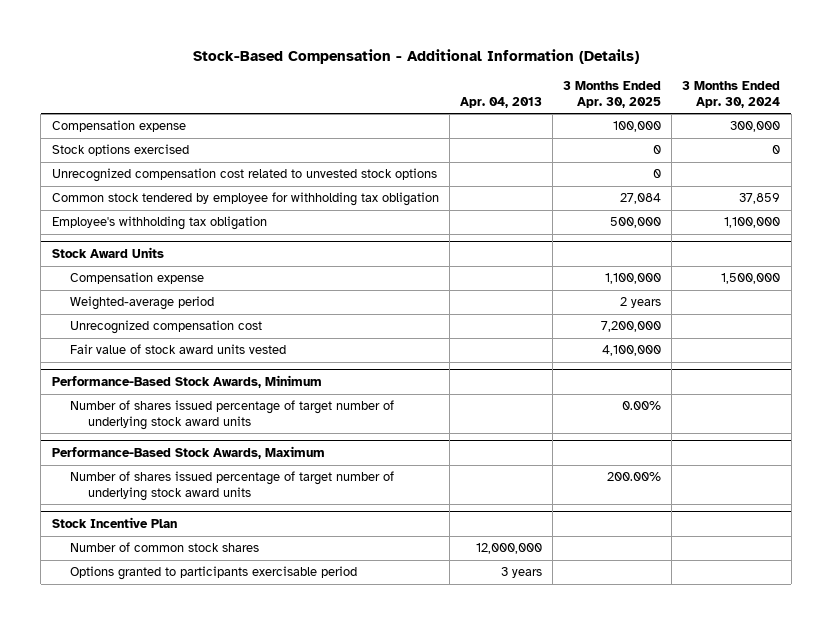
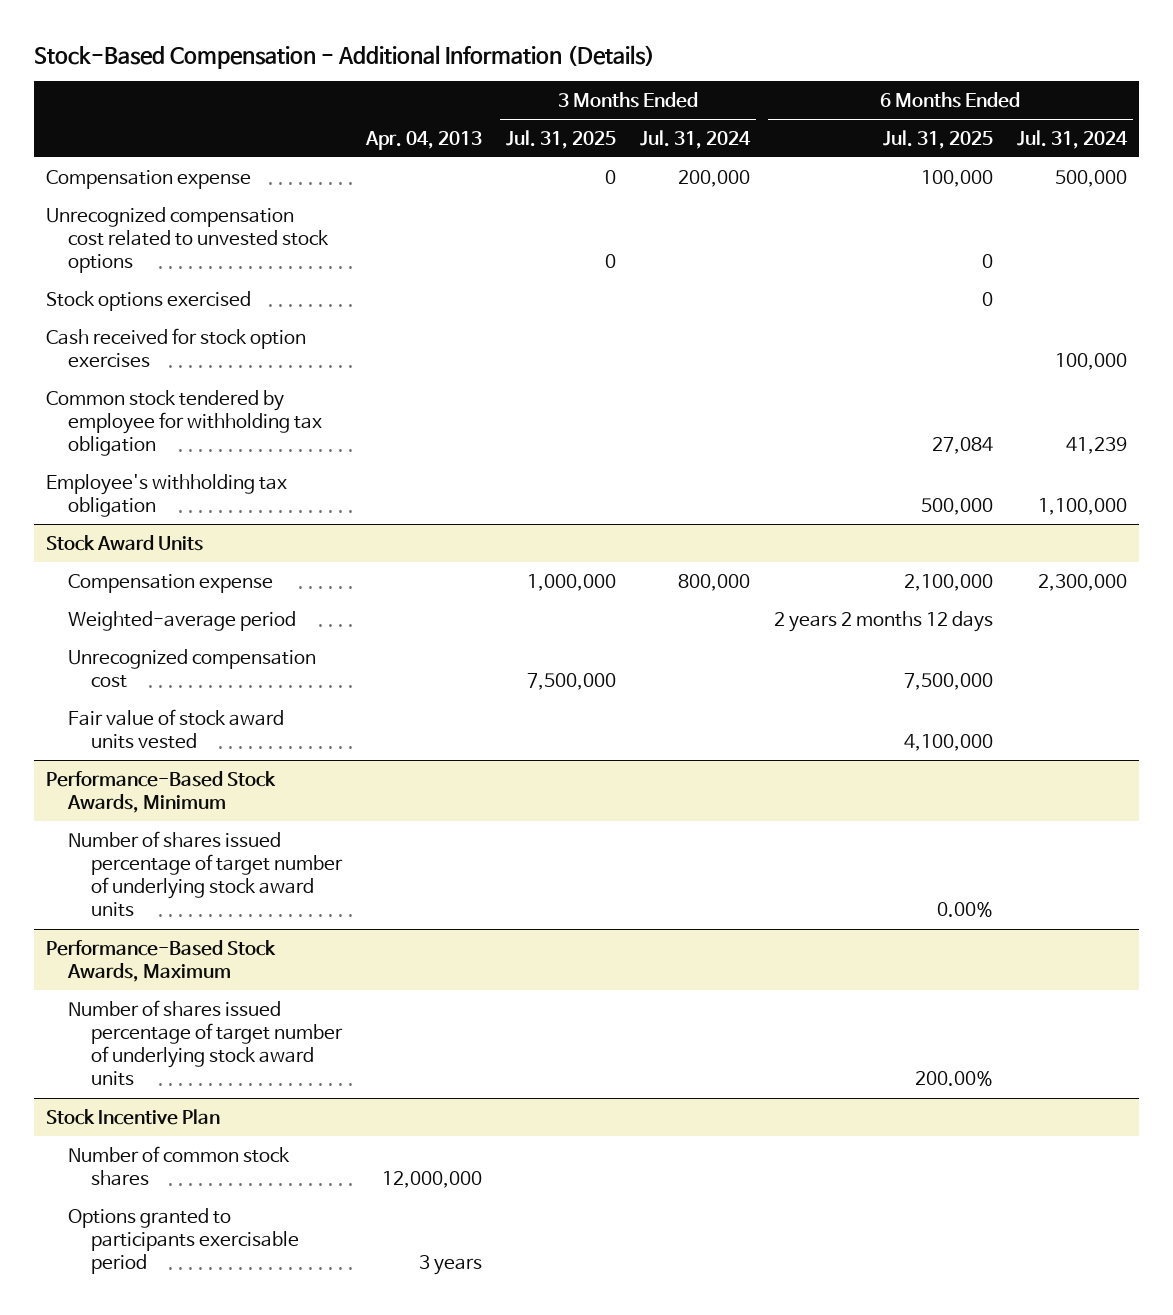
- | Apr. 04, 2013 | 3 Months Ended Apr. 30, 2025 | 3 Months Ended Apr. 30, 2024
+ | Apr. 04, 2013 | 3 Months Ended Jul. 31, 2025 | 3 Months Ended Jul. 31, 2024 | 6 Months Ended Jul. 31, 2025 | 6 Months Ended Jul. 31, 2024
moved down: Stock options exercised | | | | 0 |
+ Cash received for stock option exercises | | | | | 100,000

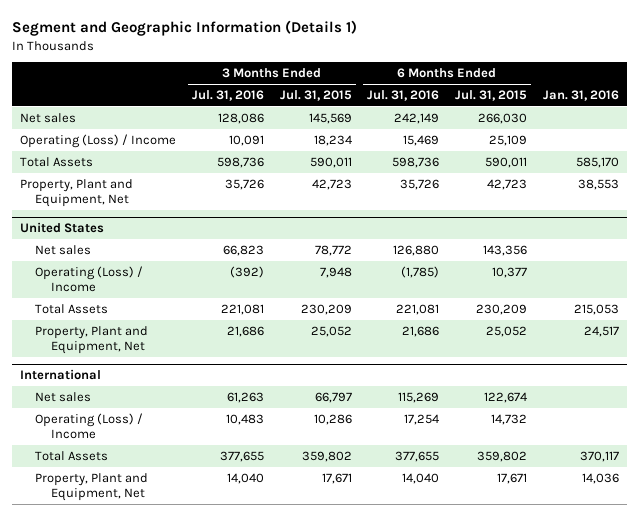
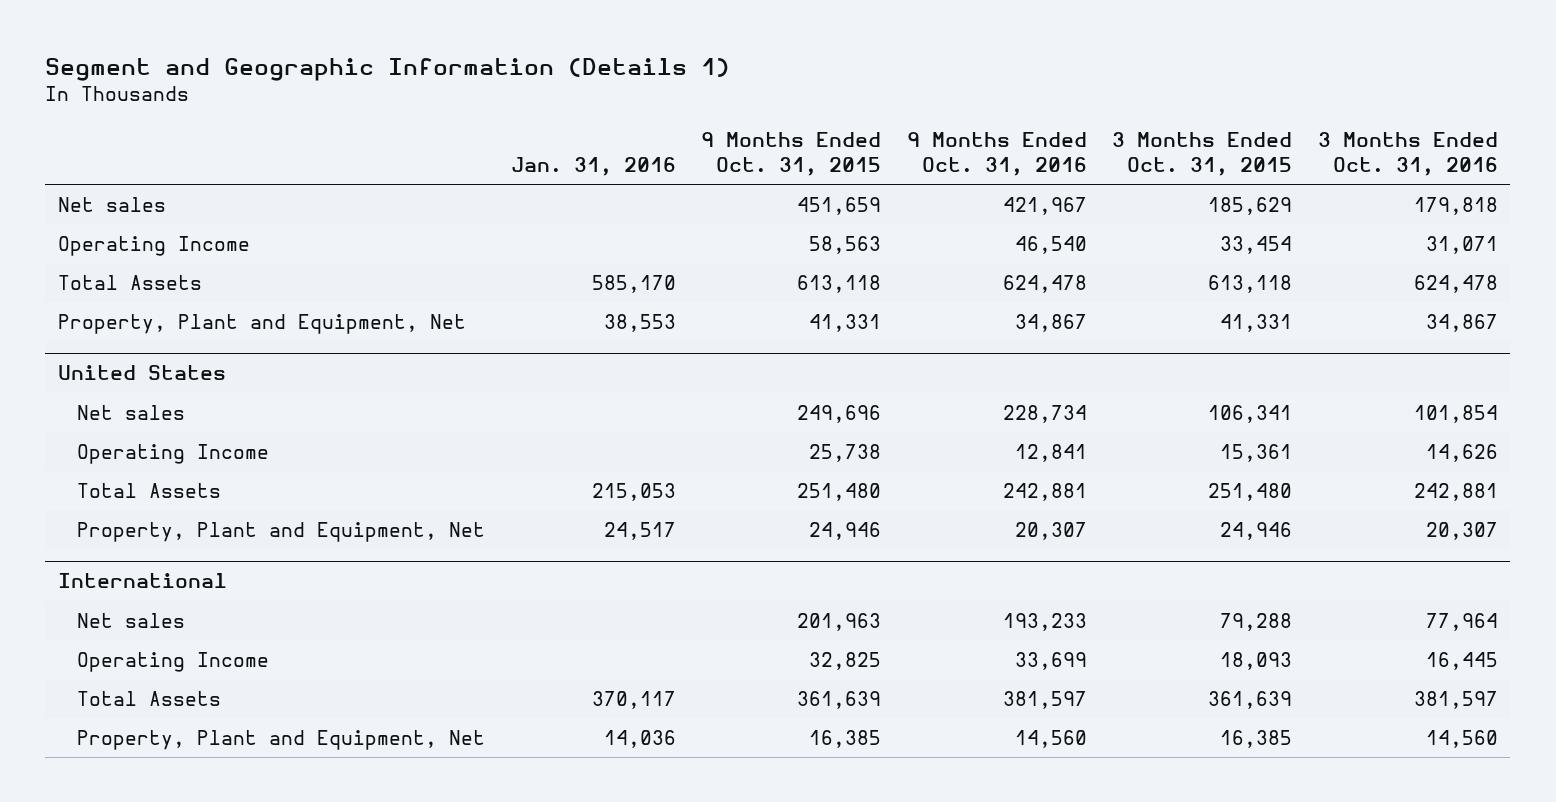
- | 3 Months Ended Jul. 31, 2016 | 3 Months Ended Jul. 31, 2015 | 6 Months Ended Jul. 31, 2016 | 6 Months Ended Jul. 31, 2015 | Jan. 31, 2016
+ | Jan. 31, 2016 | 9 Months Ended Oct. 31, 2015 | 9 Months Ended Oct. 31, 2016 | 3 Months Ended Oct. 31, 2015 | 3 Months Ended Oct. 31, 2016
- Operating (Loss) / Income | 10,091 | 18,234 | 15,469 | 25,109 |
+ Operating Income | | 58,563 | 46,540 | 33,454 | 31,071
@ United States
- Operating (Loss) / Income | (392) | 7,948 | (1,785) | 10,377 |
+ Operating Income | | 25,738 | 12,841 | 15,361 | 14,626
@ International
- Operating (Loss) / Income | 10,483 | 10,286 | 17,254 | 14,732 |
+ Operating Income | | 32,825 | 33,699 | 18,093 | 16,445

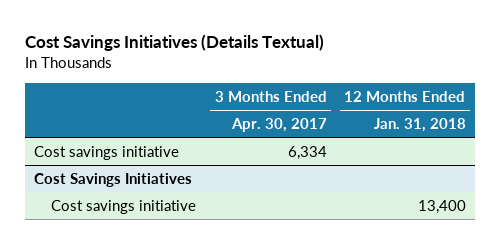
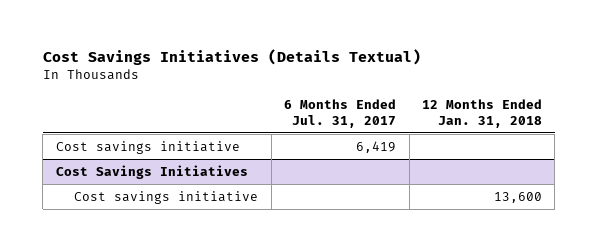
- | 3 Months Ended Apr. 30, 2017 | 12 Months Ended Jan. 31, 2018
+ | 6 Months Ended Jul. 31, 2017 | 12 Months Ended Jan. 31, 2018
@ Cost Savings Initiatives
- Cost savings initiative | | 13,400
+ Cost savings initiative | | 13,600

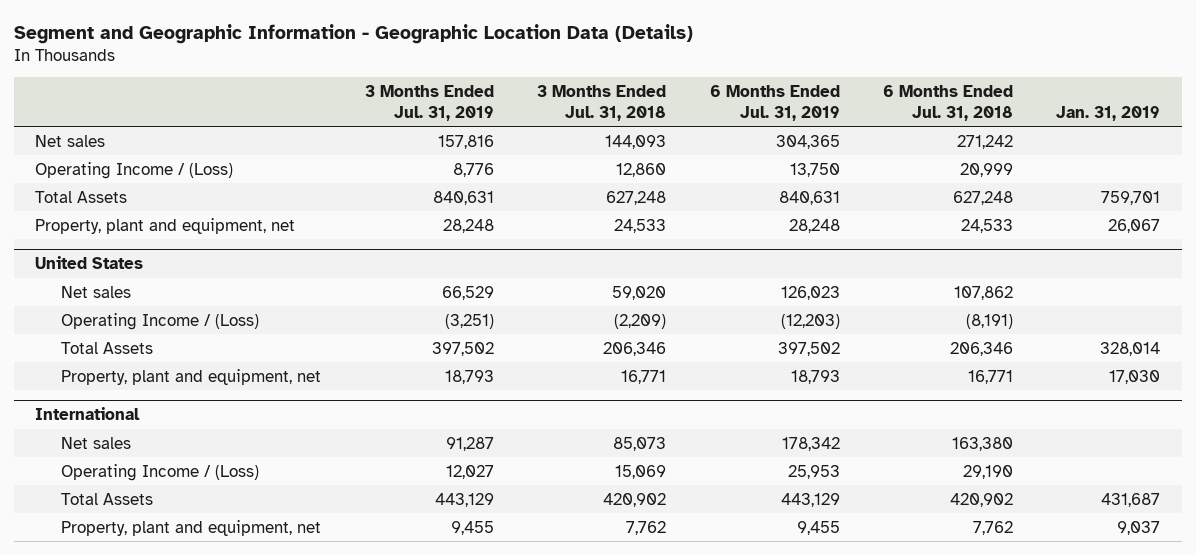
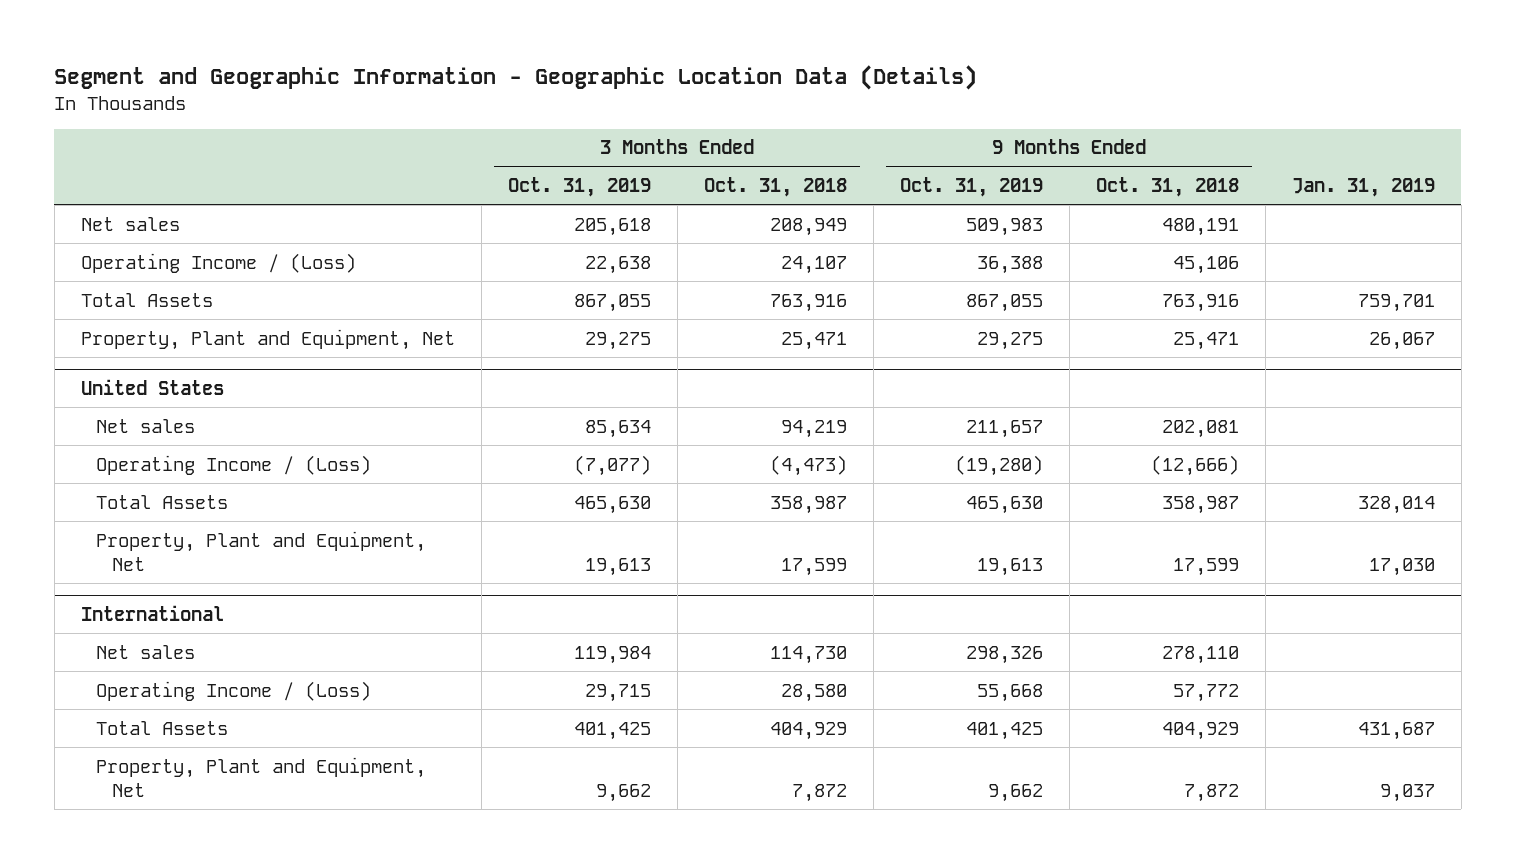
- | 3 Months Ended Jul. 31, 2019 | 3 Months Ended Jul. 31, 2018 | 6 Months Ended Jul. 31, 2019 | 6 Months Ended Jul. 31, 2018 | Jan. 31, 2019
+ | 3 Months Ended Oct. 31, 2019 | 3 Months Ended Oct. 31, 2018 | 9 Months Ended Oct. 31, 2019 | 9 Months Ended Oct. 31, 2018 | Jan. 31, 2019
- Property, plant and equipment, net | 28,248 | 24,533 | 28,248 | 24,533 | 26,067
+ Property, Plant and Equipment, Net | 29,275 | 25,471 | 29,275 | 25,471 | 26,067
@ United States
- Property, plant and equipment, net | 18,793 | 16,771 | 18,793 | 16,771 | 17,030
+ Property, Plant and Equipment, Net | 19,613 | 17,599 | 19,613 | 17,599 | 17,030
@ International
- Property, plant and equipment, net | 9,455 | 7,762 | 9,455 | 7,762 | 9,037
+ Property, Plant and Equipment, Net | 9,662 | 7,872 | 9,662 | 7,872 | 9,037

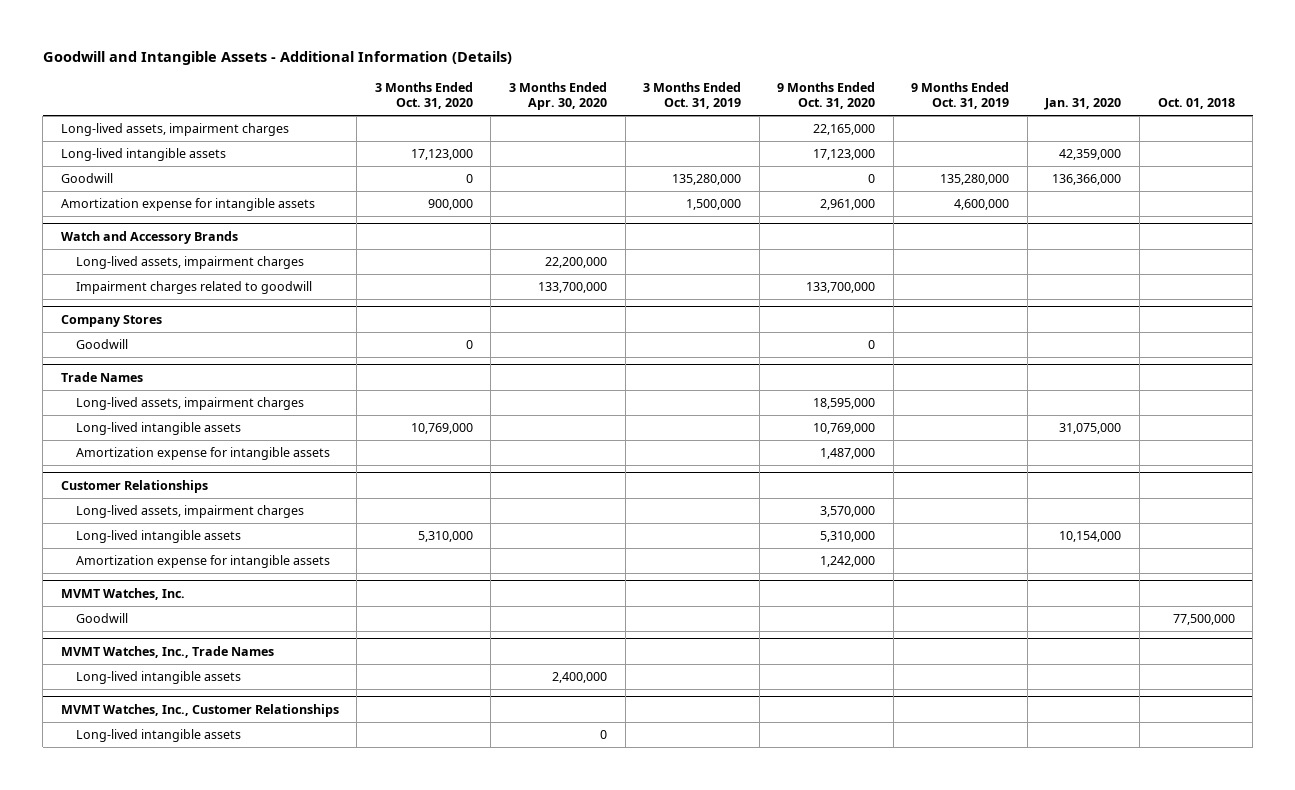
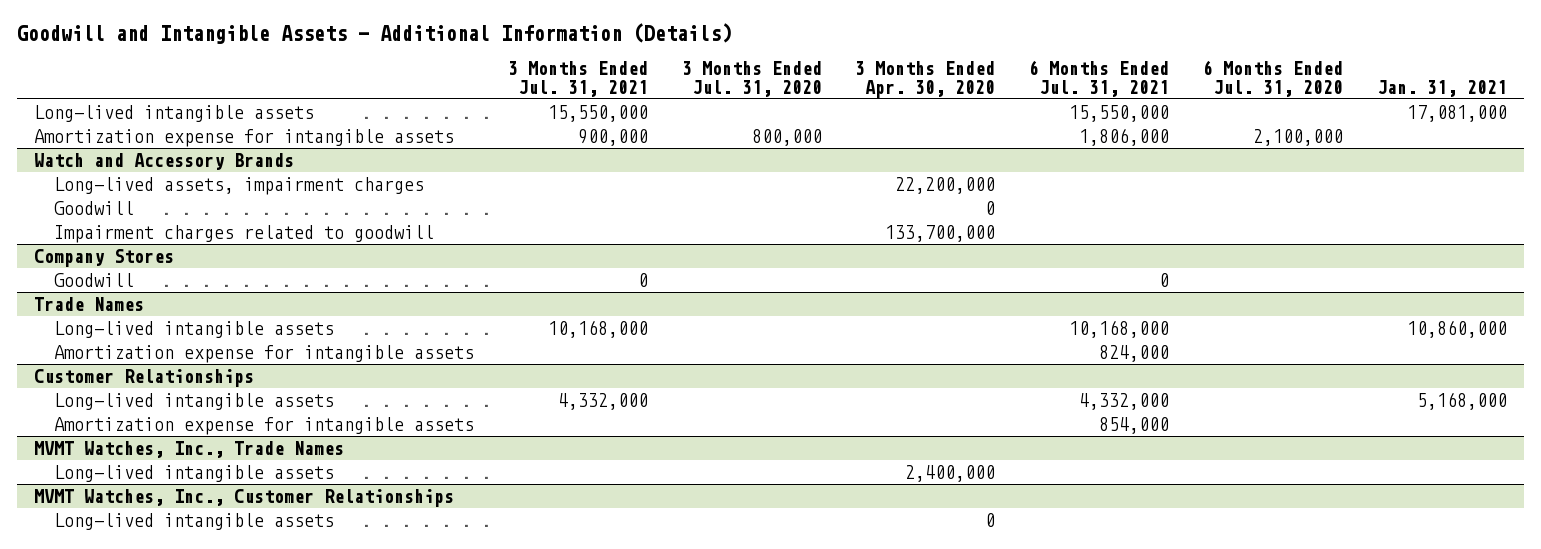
- | 3 Months Ended Oct. 31, 2020 | 3 Months Ended Apr. 30, 2020 | 3 Months Ended Oct. 31, 2019 | 9 Months Ended Oct. 31, 2020 | 9 Months Ended Oct. 31, 2019 | Jan. 31, 2020 | Oct. 01, 2018
+ | 3 Months Ended Jul. 31, 2021 | 3 Months Ended Jul. 31, 2020 | 3 Months Ended Apr. 30, 2020 | 6 Months Ended Jul. 31, 2021 | 6 Months Ended Jul. 31, 2020 | Jan. 31, 2021
- Long-lived assets, impairment charges | | | | 22,165,000 | | |
- Goodwill | 0 | | 135,280,000 | 0 | 135,280,000 | 136,366,000 |
@ Watch and Accessory Brands
+ Goodwill | | | 0 | | |
@ Trade Names
- Long-lived assets, impairment charges | | | | 18,595,000 | | |
@ Customer Relationships
- Long-lived assets, impairment charges | | | | 3,570,000 | | |
- MVMT Watches, Inc.
- Goodwill | | | | | | | 77,500,000

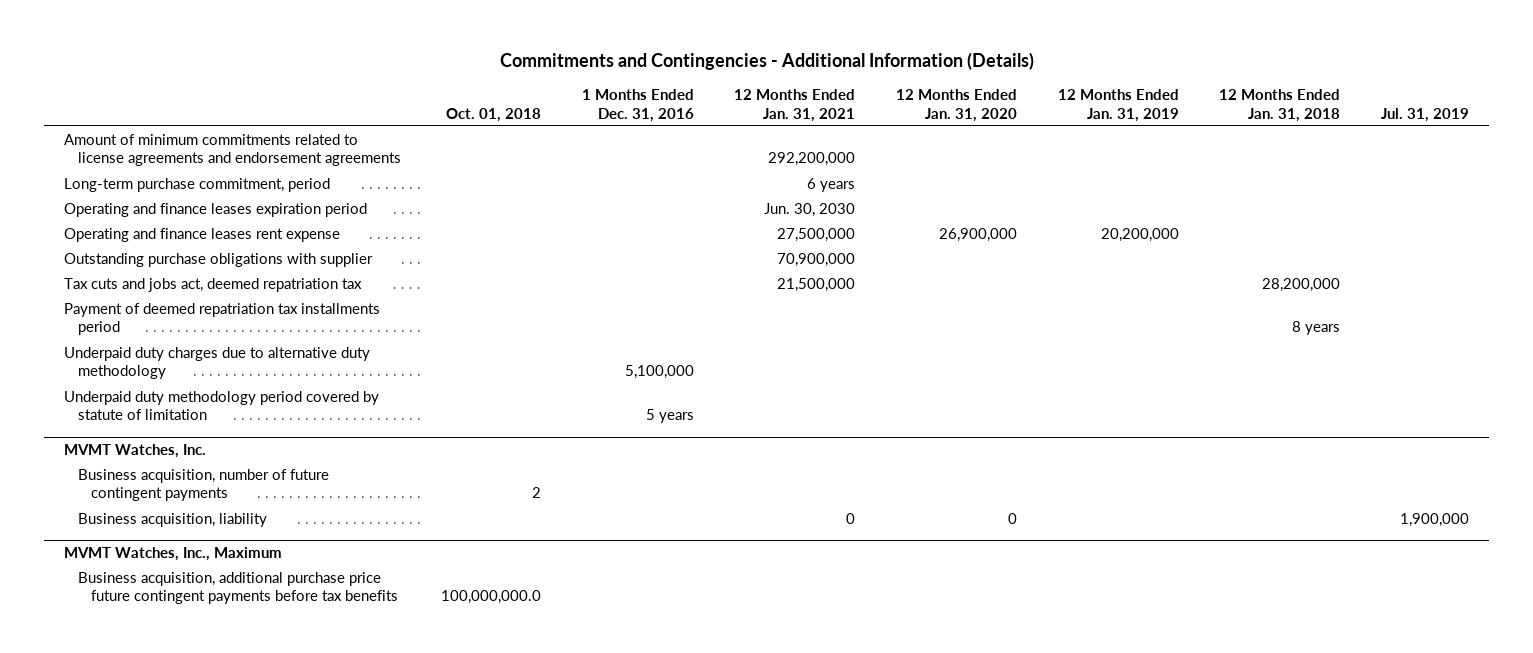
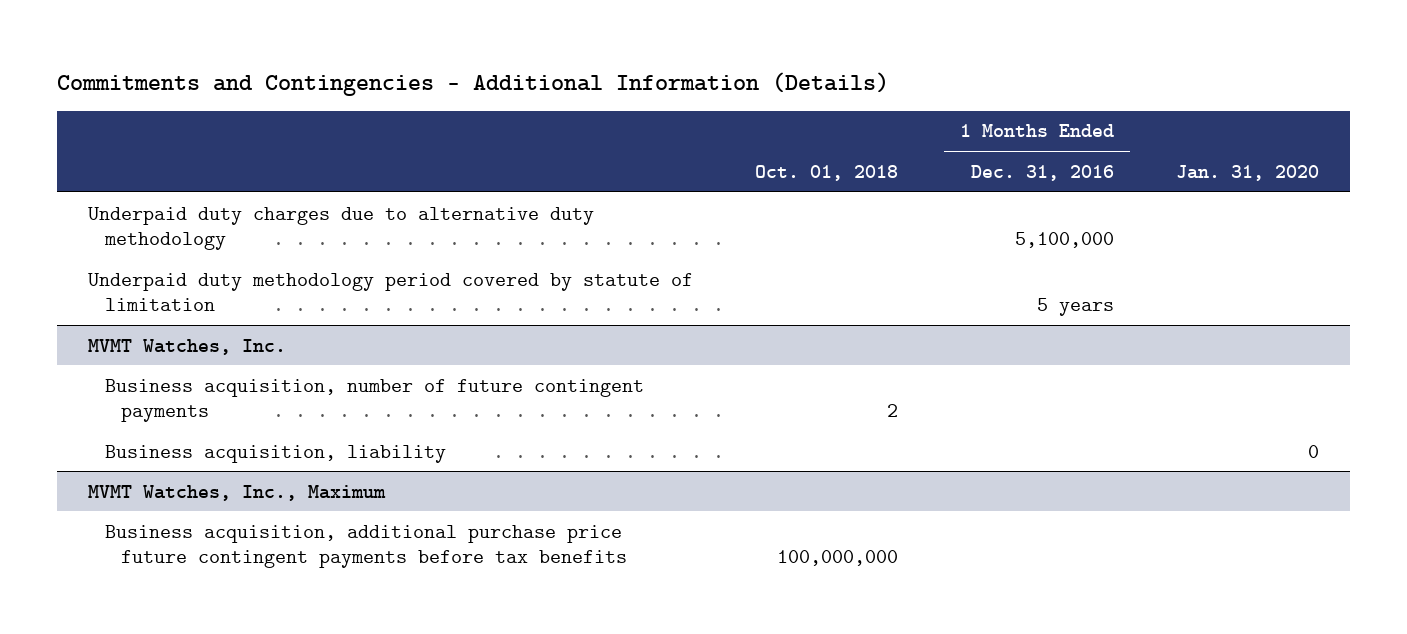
- | Oct. 01, 2018 | 1 Months Ended Dec. 31, 2016 | 12 Months Ended Jan. 31, 2021 | 12 Months Ended Jan. 31, 2020 | 12 Months Ended Jan. 31, 2019 | 12 Months Ended Jan. 31, 2018 | Jul. 31, 2019
+ | Oct. 01, 2018 | 1 Months Ended Dec. 31, 2016 | Jan. 31, 2020
- Amount of minimum commitments related to license agreements and endorsement agreements | | | 292,200,000 | | | |
- Long-term purchase commitment, period | | | 6 years | | | |
- Operating and finance leases expiration period | | | Jun. 30, 2030 | | | |
- Operating and finance leases rent expense | | | 27,500,000 | 26,900,000 | 20,200,000 | |
- Outstanding purchase obligations with supplier | | | 70,900,000 | | | |
- Tax cuts and jobs act, deemed repatriation tax | | | 21,500,000 | | | 28,200,000 |
- Payment of deemed repatriation tax installments period | | | | | | 8 years |
@ MVMT Watches, Inc., Maximum
- Business acquisition, additional purchase price future contingent payments before tax benefits | 100,000,000.0 | | | | | |
+ Business acquisition, additional purchase price future contingent payments before tax benefits | 100,000,000 | |

